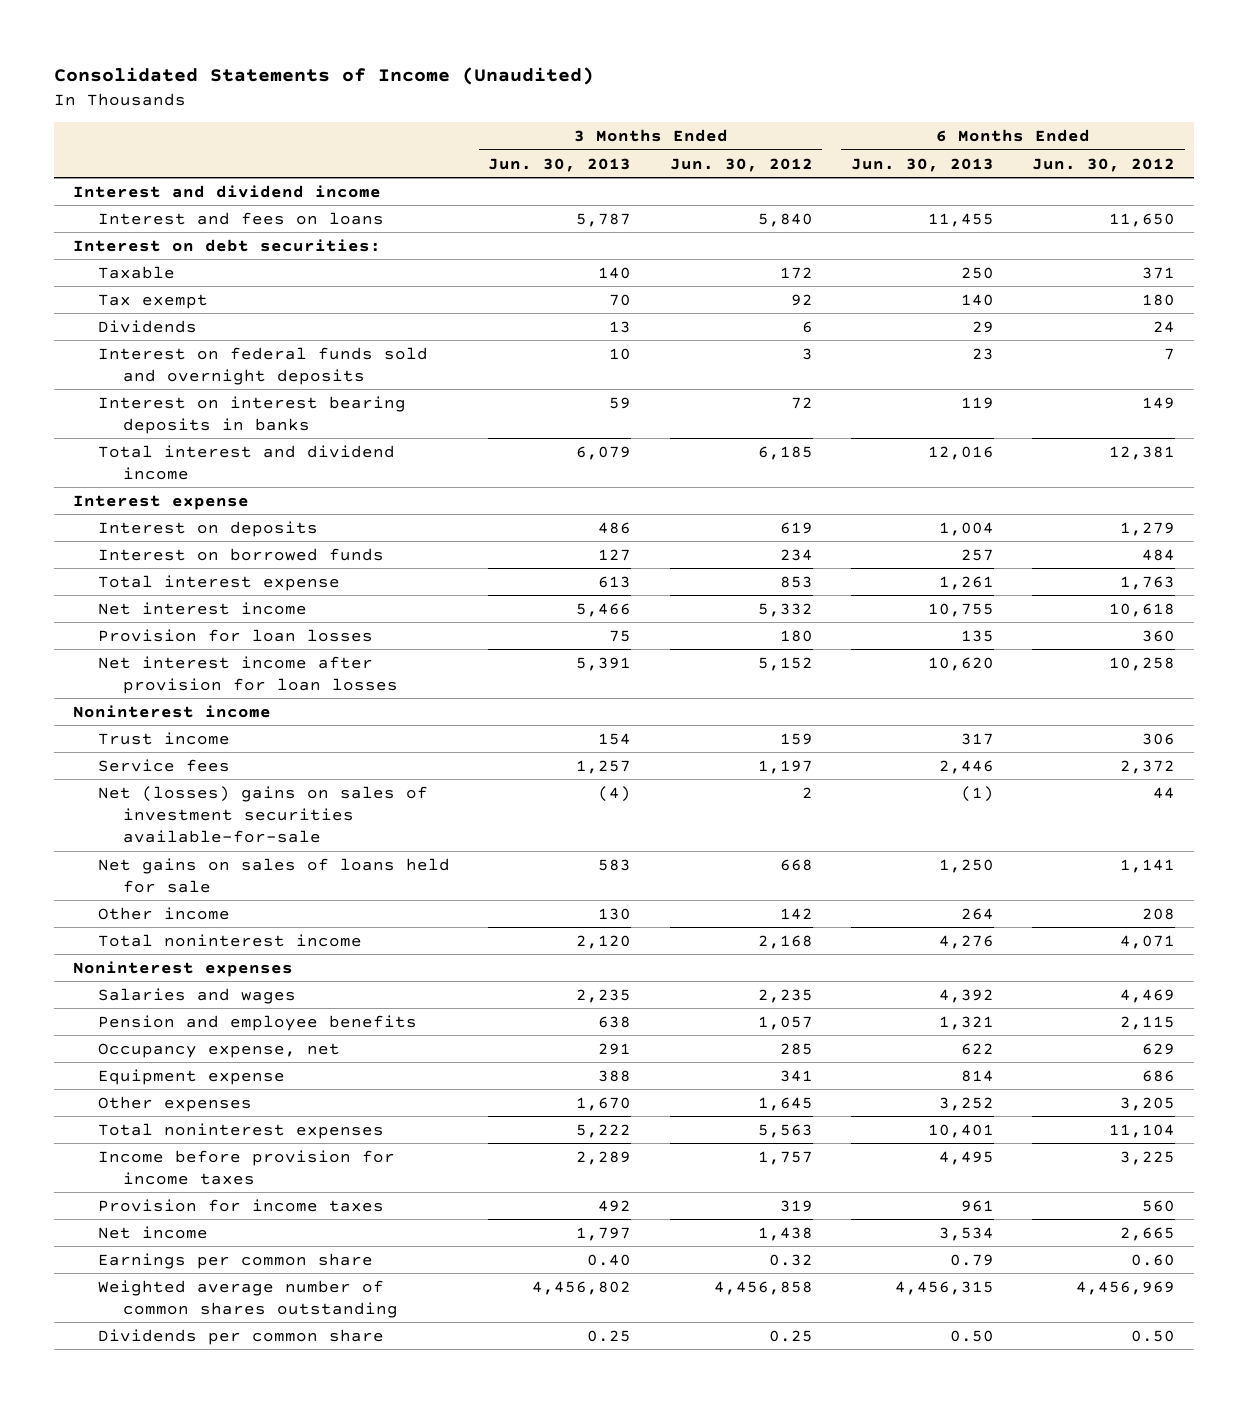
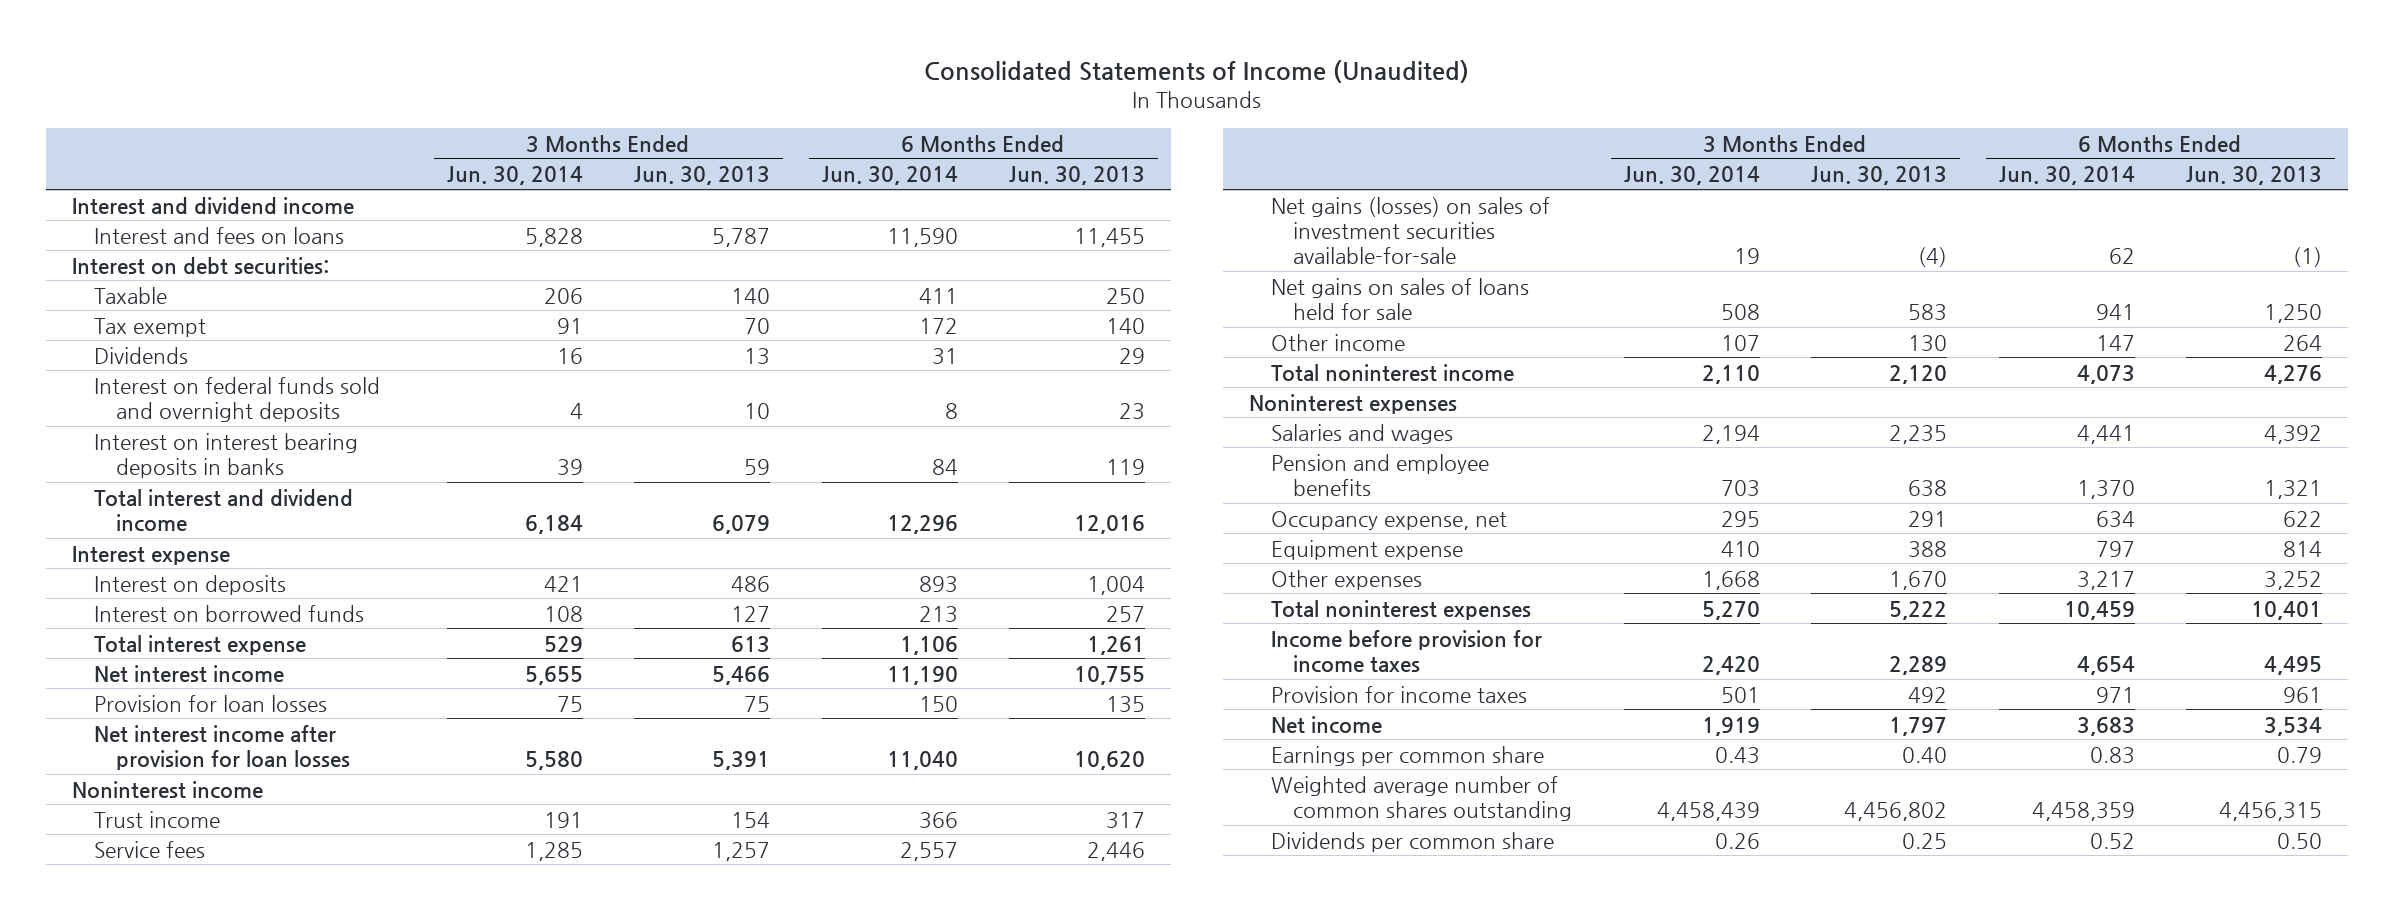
- | 3 Months Ended Jun. 30, 2013 | 3 Months Ended Jun. 30, 2012 | 6 Months Ended Jun. 30, 2013 | 6 Months Ended Jun. 30, 2012
+ | 3 Months Ended Jun. 30, 2014 | 3 Months Ended Jun. 30, 2013 | 6 Months Ended Jun. 30, 2014 | 6 Months Ended Jun. 30, 2013
- Net (losses) gains on sales of investment securities available-for-sale | (4) | 2 | (1) | 44
+ Net gains (losses) on sales of investment securities available-for-sale | 19 | (4) | 62 | (1)

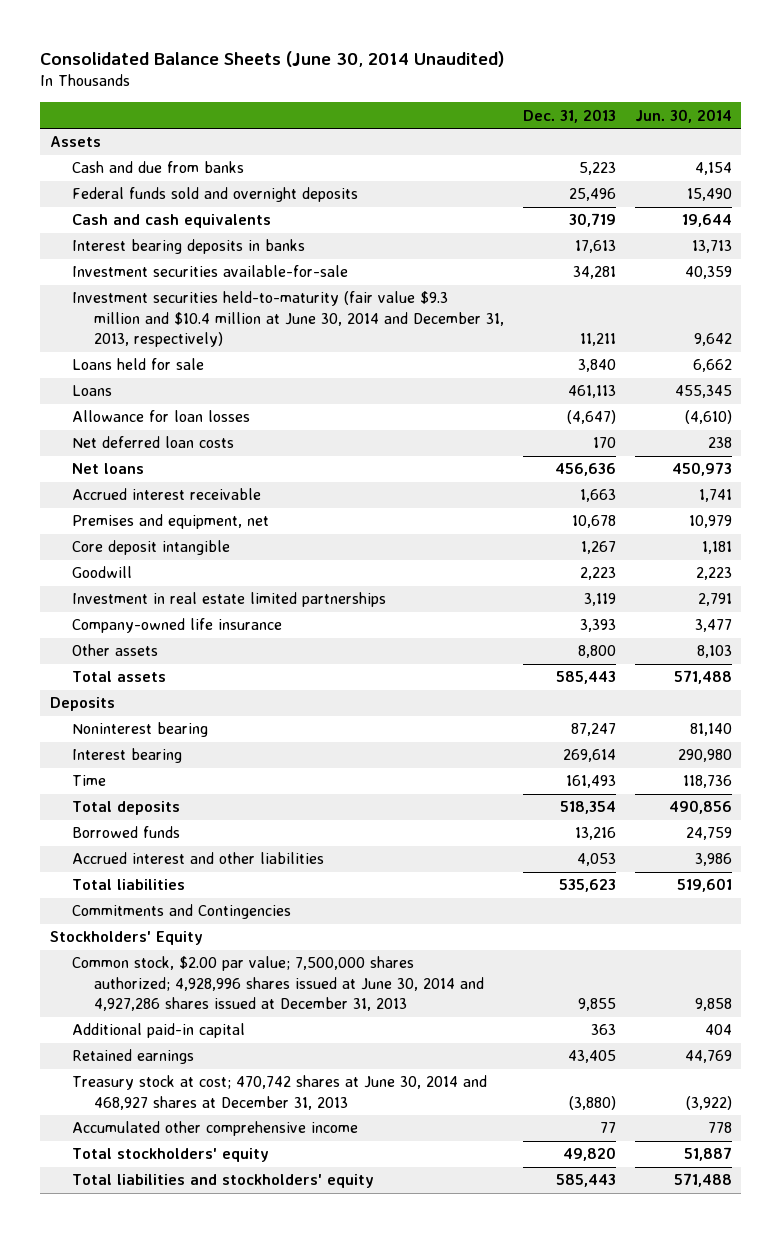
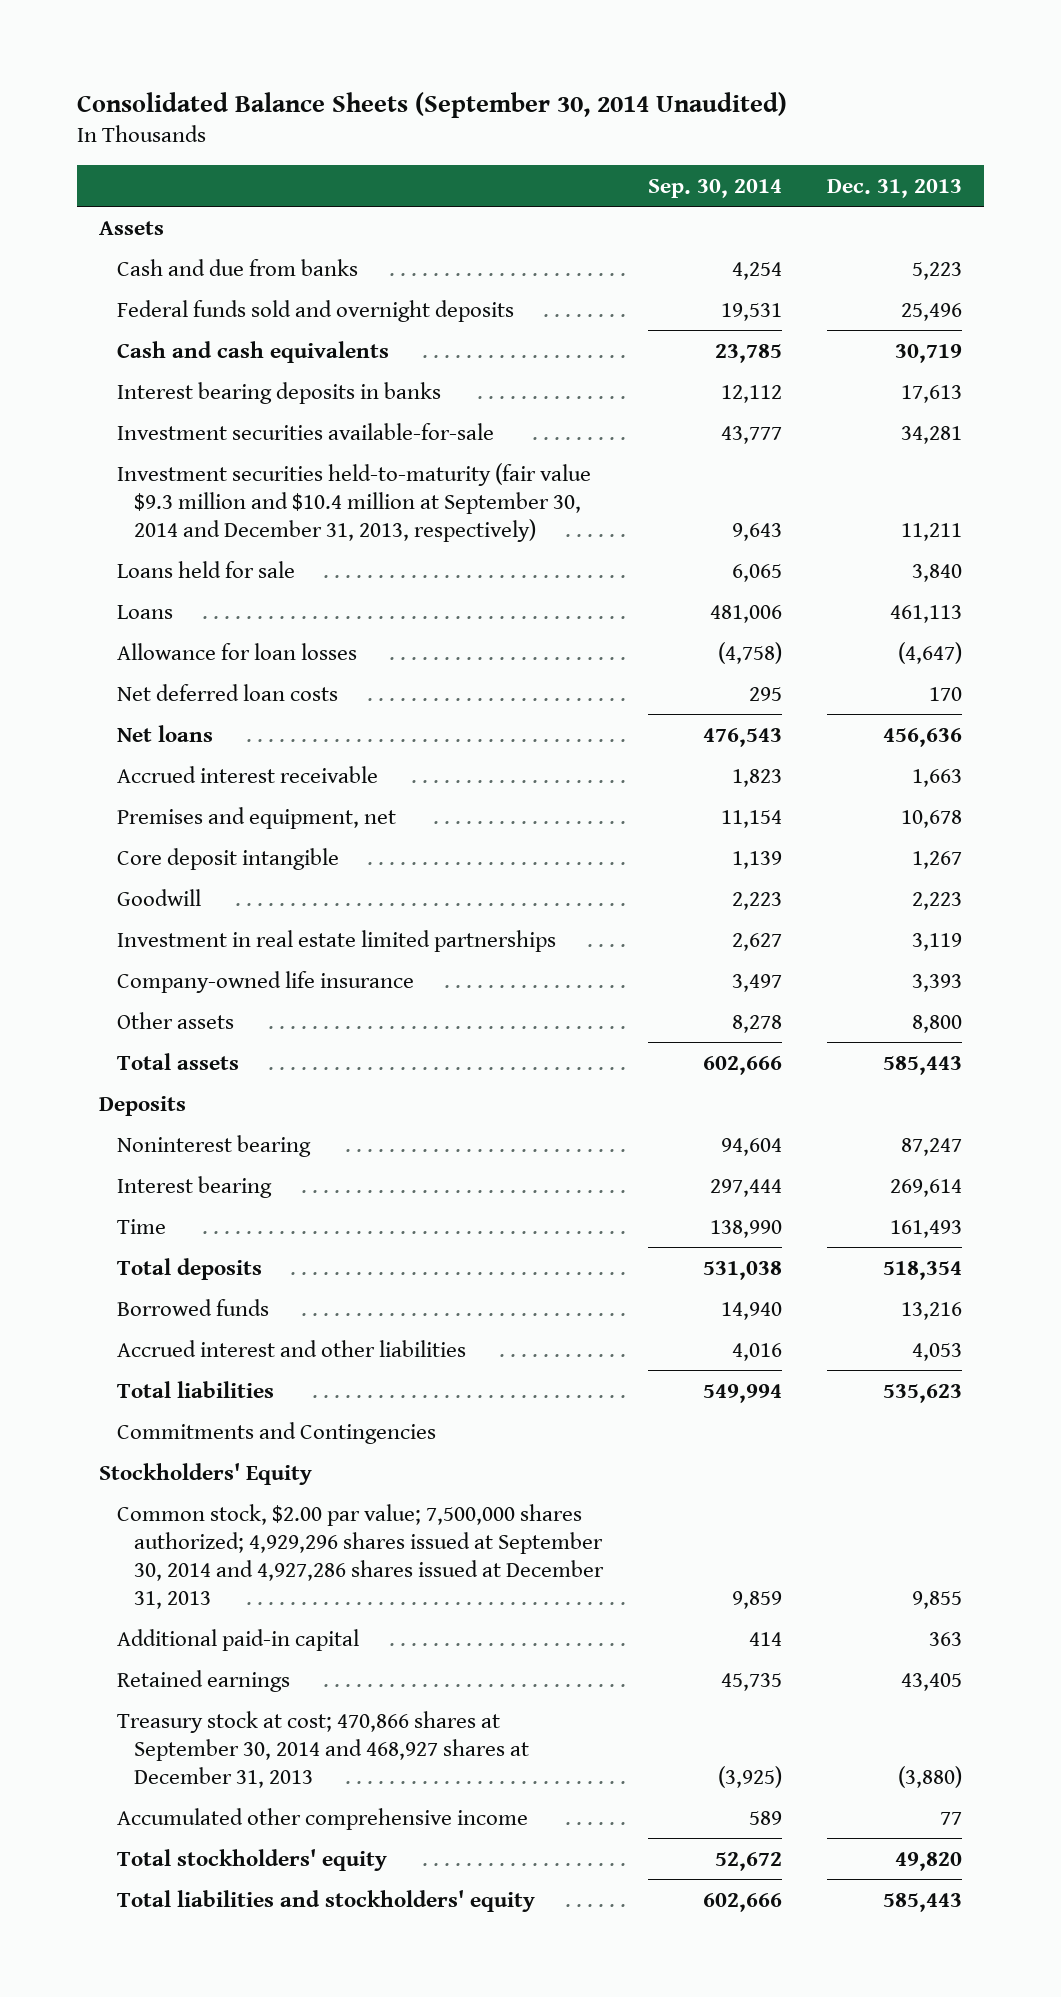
- Consolidated Balance Sheets (June 30, 2014 Unaudited)
+ Consolidated Balance Sheets (September 30, 2014 Unaudited)
- | Dec. 31, 2013 | Jun. 30, 2014
+ | Sep. 30, 2014 | Dec. 31, 2013
- Investment securities held-to-maturity (fair value $9.3 million and $10.4 million at June 30, 2014 and December 31, 2013, respectively) | 11,211 | 9,642
+ Investment securities held-to-maturity (fair value $9.3 million and $10.4 million at September 30, 2014 and December 31, 2013, respectively) | 9,643 | 11,211
- Common stock, $2.00 par value; 7,500,000 shares authorized; 4,928,996 shares issued at June 30, 2014 and 4,927,286 shares issued at December 31, 2013 | 9,855 | 9,858
+ Common stock, $2.00 par value; 7,500,000 shares authorized; 4,929,296 shares issued at September 30, 2014 and 4,927,286 shares issued at December 31, 2013 | 9,859 | 9,855
- Treasury stock at cost; 470,742 shares at June 30, 2014 and 468,927 shares at December 31, 2013 | (3,880) | (3,922)
+ Treasury stock at cost; 470,866 shares at September 30, 2014 and 468,927 shares at December 31, 2013 | (3,925) | (3,880)

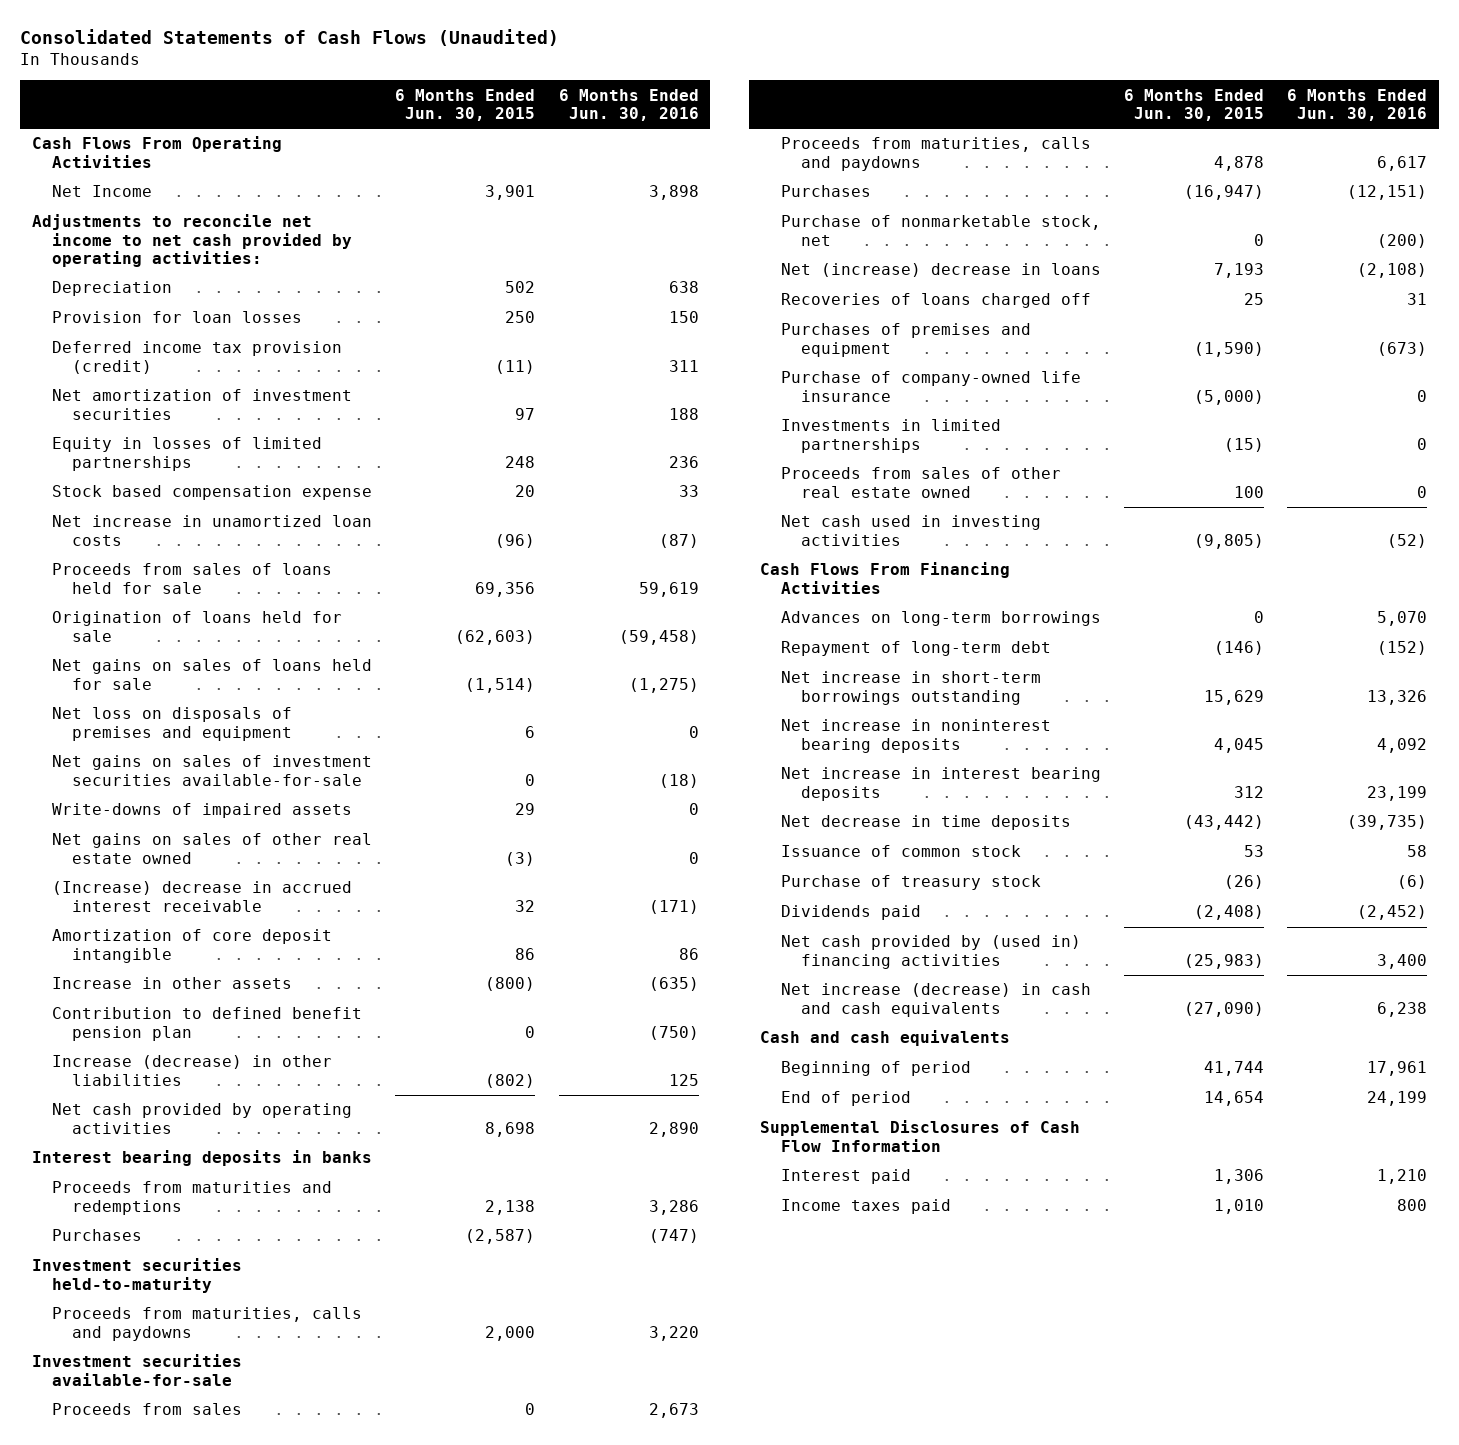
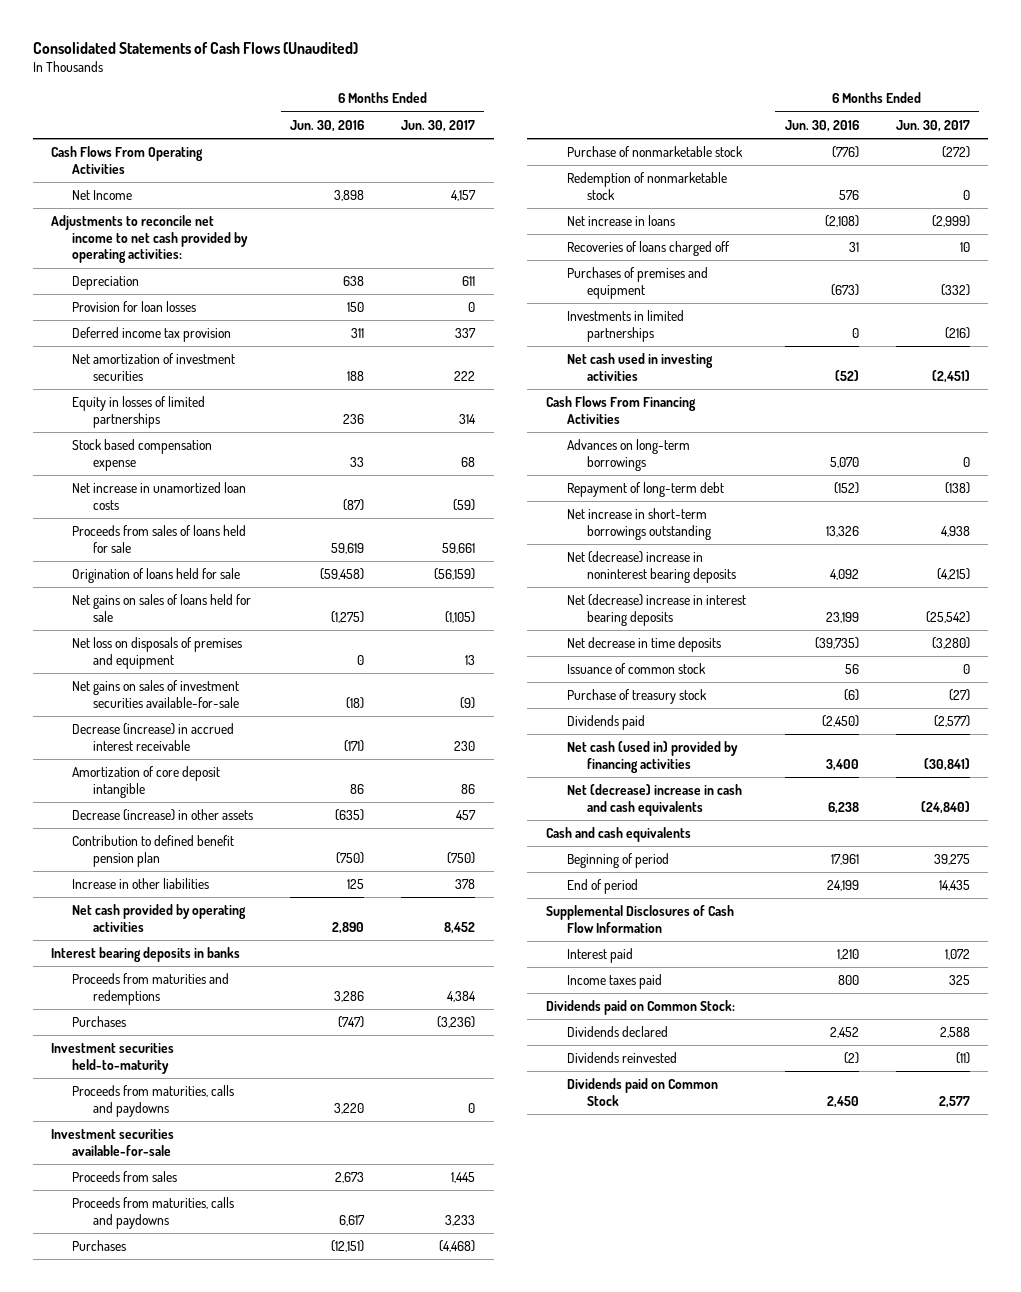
- | 6 Months Ended Jun. 30, 2015 | 6 Months Ended Jun. 30, 2016
+ | 6 Months Ended Jun. 30, 2016 | 6 Months Ended Jun. 30, 2017
- Deferred income tax provision (credit) | (11) | 311
+ Deferred income tax provision | 311 | 337
- Write-downs of impaired assets | 29 | 0
- Net gains on sales of other real estate owned | (3) | 0
- (Increase) decrease in accrued interest receivable | 32 | (171)
+ Decrease (increase) in accrued interest receivable | (171) | 230
- Increase in other assets | (800) | (635)
+ Decrease (increase) in other assets | (635) | 457
- Increase (decrease) in other liabilities | (802) | 125
+ Increase in other liabilities | 125 | 378
- Purchase of nonmarketable stock, net | 0 | (200)
- Net (increase) decrease in loans | 7,193 | (2,108)
+ Purchase of nonmarketable stock | (776) | (272)
+ Redemption of nonmarketable stock | 576 | 0
+ Net increase in loans | (2,108) | (2,999)
- Purchase of company-owned life insurance | (5,000) | 0
- Proceeds from sales of other real estate owned | 100 | 0
- Net increase in noninterest bearing deposits | 4,045 | 4,092
- Net increase in interest bearing deposits | 312 | 23,199
+ Net (decrease) increase in noninterest bearing deposits | 4,092 | (4,215)
+ Net (decrease) increase in interest bearing deposits | 23,199 | (25,542)
- Issuance of common stock | 53 | 58
+ Issuance of common stock | 56 | 0
- Dividends paid | (2,408) | (2,452)
- Net cash provided by (used in) financing activities | (25,983) | 3,400
- Net increase (decrease) in cash and cash equivalents | (27,090) | 6,238
+ Dividends paid | (2,450) | (2,577)
+ Net cash (used in) provided by financing activities | 3,400 | (30,841)
+ Net (decrease) increase in cash and cash equivalents | 6,238 | (24,840)
+ Dividends paid on Common Stock:
+ Dividends declared | 2,452 | 2,588
+ Dividends reinvested | (2) | (11)
+ Dividends paid on Common Stock | 2,450 | 2,577

